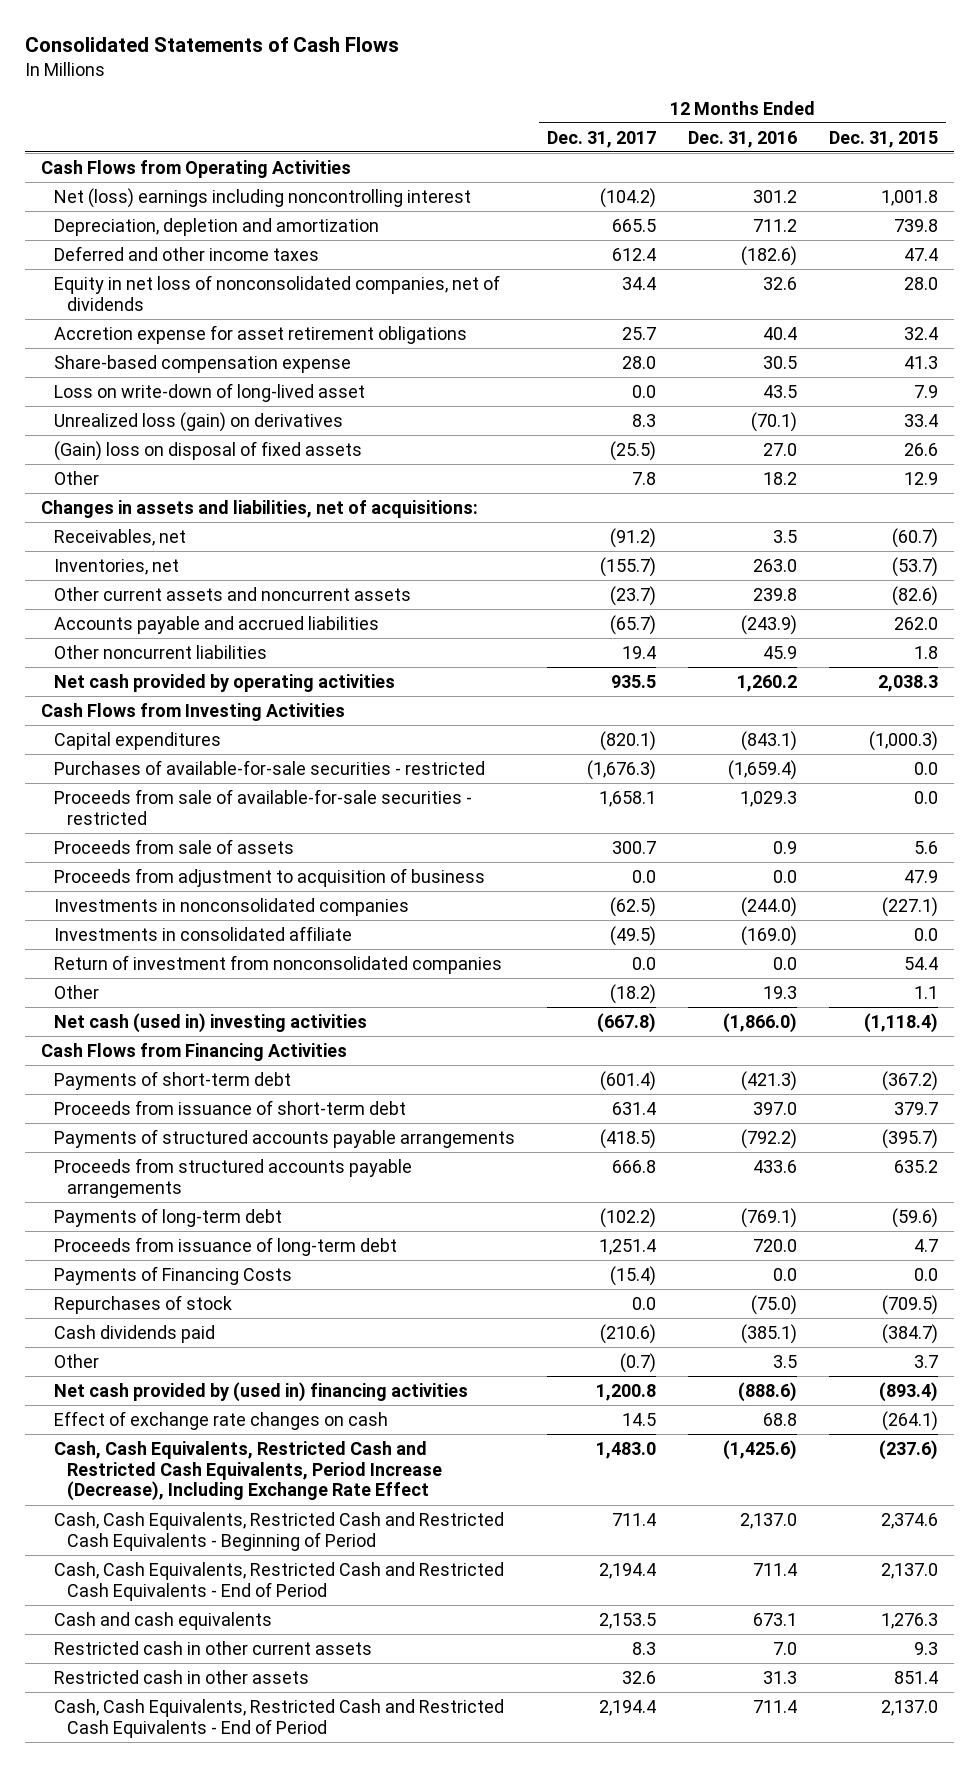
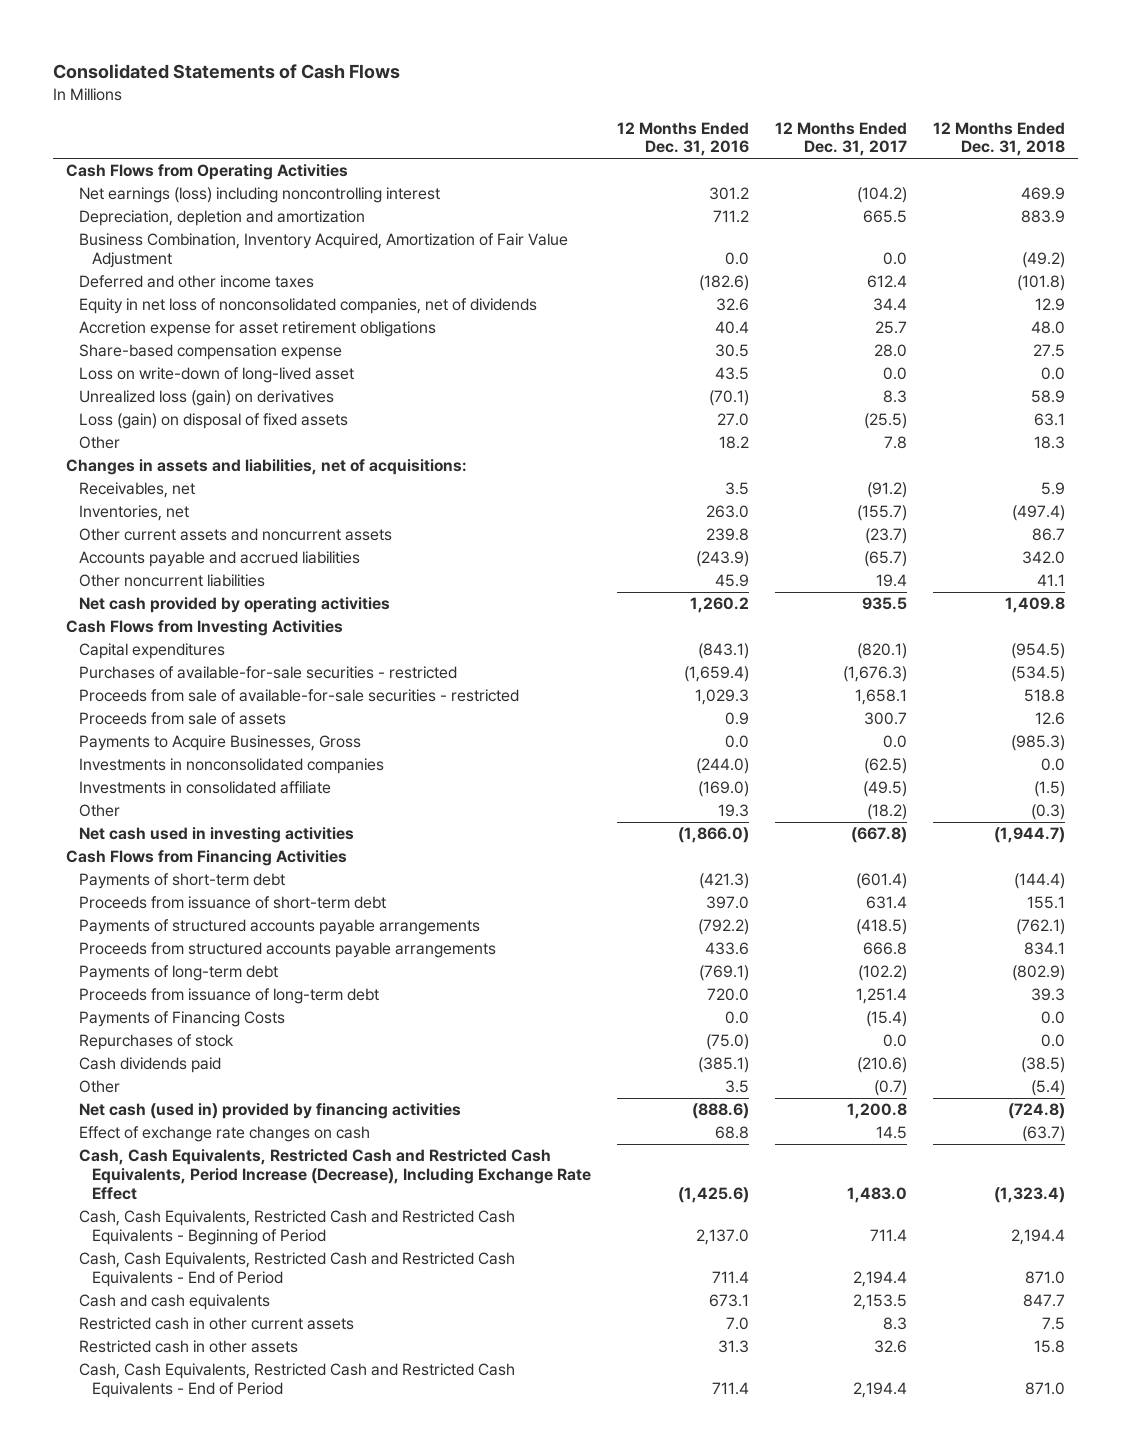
- | 12 Months Ended Dec. 31, 2017 | 12 Months Ended Dec. 31, 2016 | 12 Months Ended Dec. 31, 2015
+ | 12 Months Ended Dec. 31, 2016 | 12 Months Ended Dec. 31, 2017 | 12 Months Ended Dec. 31, 2018
- Net (loss) earnings including noncontrolling interest | (104.2) | 301.2 | 1,001.8
+ Net earnings (loss) including noncontrolling interest | 301.2 | (104.2) | 469.9
+ Business Combination, Inventory Acquired, Amortization of Fair Value Adjustment | 0.0 | 0.0 | (49.2)
- (Gain) loss on disposal of fixed assets | (25.5) | 27.0 | 26.6
+ Loss (gain) on disposal of fixed assets | 27.0 | (25.5) | 63.1
- Proceeds from adjustment to acquisition of business | 0.0 | 0.0 | 47.9
+ Payments to Acquire Businesses, Gross | 0.0 | 0.0 | (985.3)
- Return of investment from nonconsolidated companies | 0.0 | 0.0 | 54.4
- Net cash (used in) investing activities | (667.8) | (1,866.0) | (1,118.4)
+ Net cash used in investing activities | (1,866.0) | (667.8) | (1,944.7)
- Net cash provided by (used in) financing activities | 1,200.8 | (888.6) | (893.4)
+ Net cash (used in) provided by financing activities | (888.6) | 1,200.8 | (724.8)

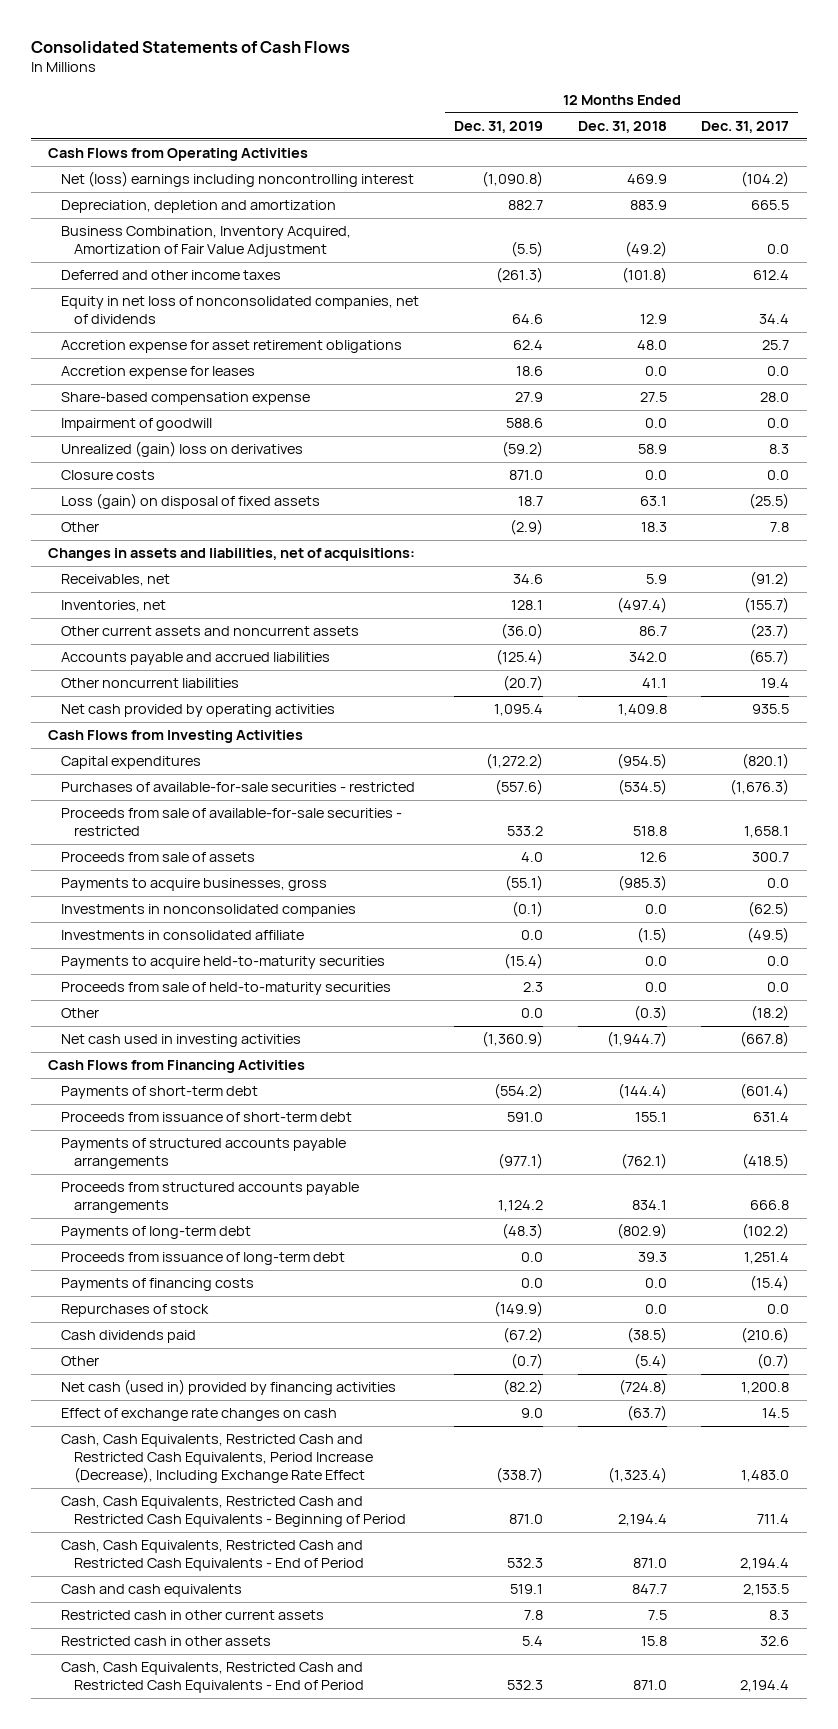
- | 12 Months Ended Dec. 31, 2016 | 12 Months Ended Dec. 31, 2017 | 12 Months Ended Dec. 31, 2018
+ | 12 Months Ended Dec. 31, 2019 | 12 Months Ended Dec. 31, 2018 | 12 Months Ended Dec. 31, 2017
- Net earnings (loss) including noncontrolling interest | 301.2 | (104.2) | 469.9
+ Net (loss) earnings including noncontrolling interest | (1,090.8) | 469.9 | (104.2)
+ Accretion expense for leases | 18.6 | 0.0 | 0.0
- Loss on write-down of long-lived asset | 43.5 | 0.0 | 0.0
- Unrealized loss (gain) on derivatives | (70.1) | 8.3 | 58.9
+ Impairment of goodwill | 588.6 | 0.0 | 0.0
+ Unrealized (gain) loss on derivatives | (59.2) | 58.9 | 8.3
+ Closure costs | 871.0 | 0.0 | 0.0
- Payments to Acquire Businesses, Gross | 0.0 | 0.0 | (985.3)
+ Payments to acquire businesses, gross | (55.1) | (985.3) | 0.0
+ Payments to acquire held-to-maturity securities | (15.4) | 0.0 | 0.0
+ Proceeds from sale of held-to-maturity securities | 2.3 | 0.0 | 0.0
- Payments of Financing Costs | 0.0 | (15.4) | 0.0
+ Payments of financing costs | 0.0 | 0.0 | (15.4)

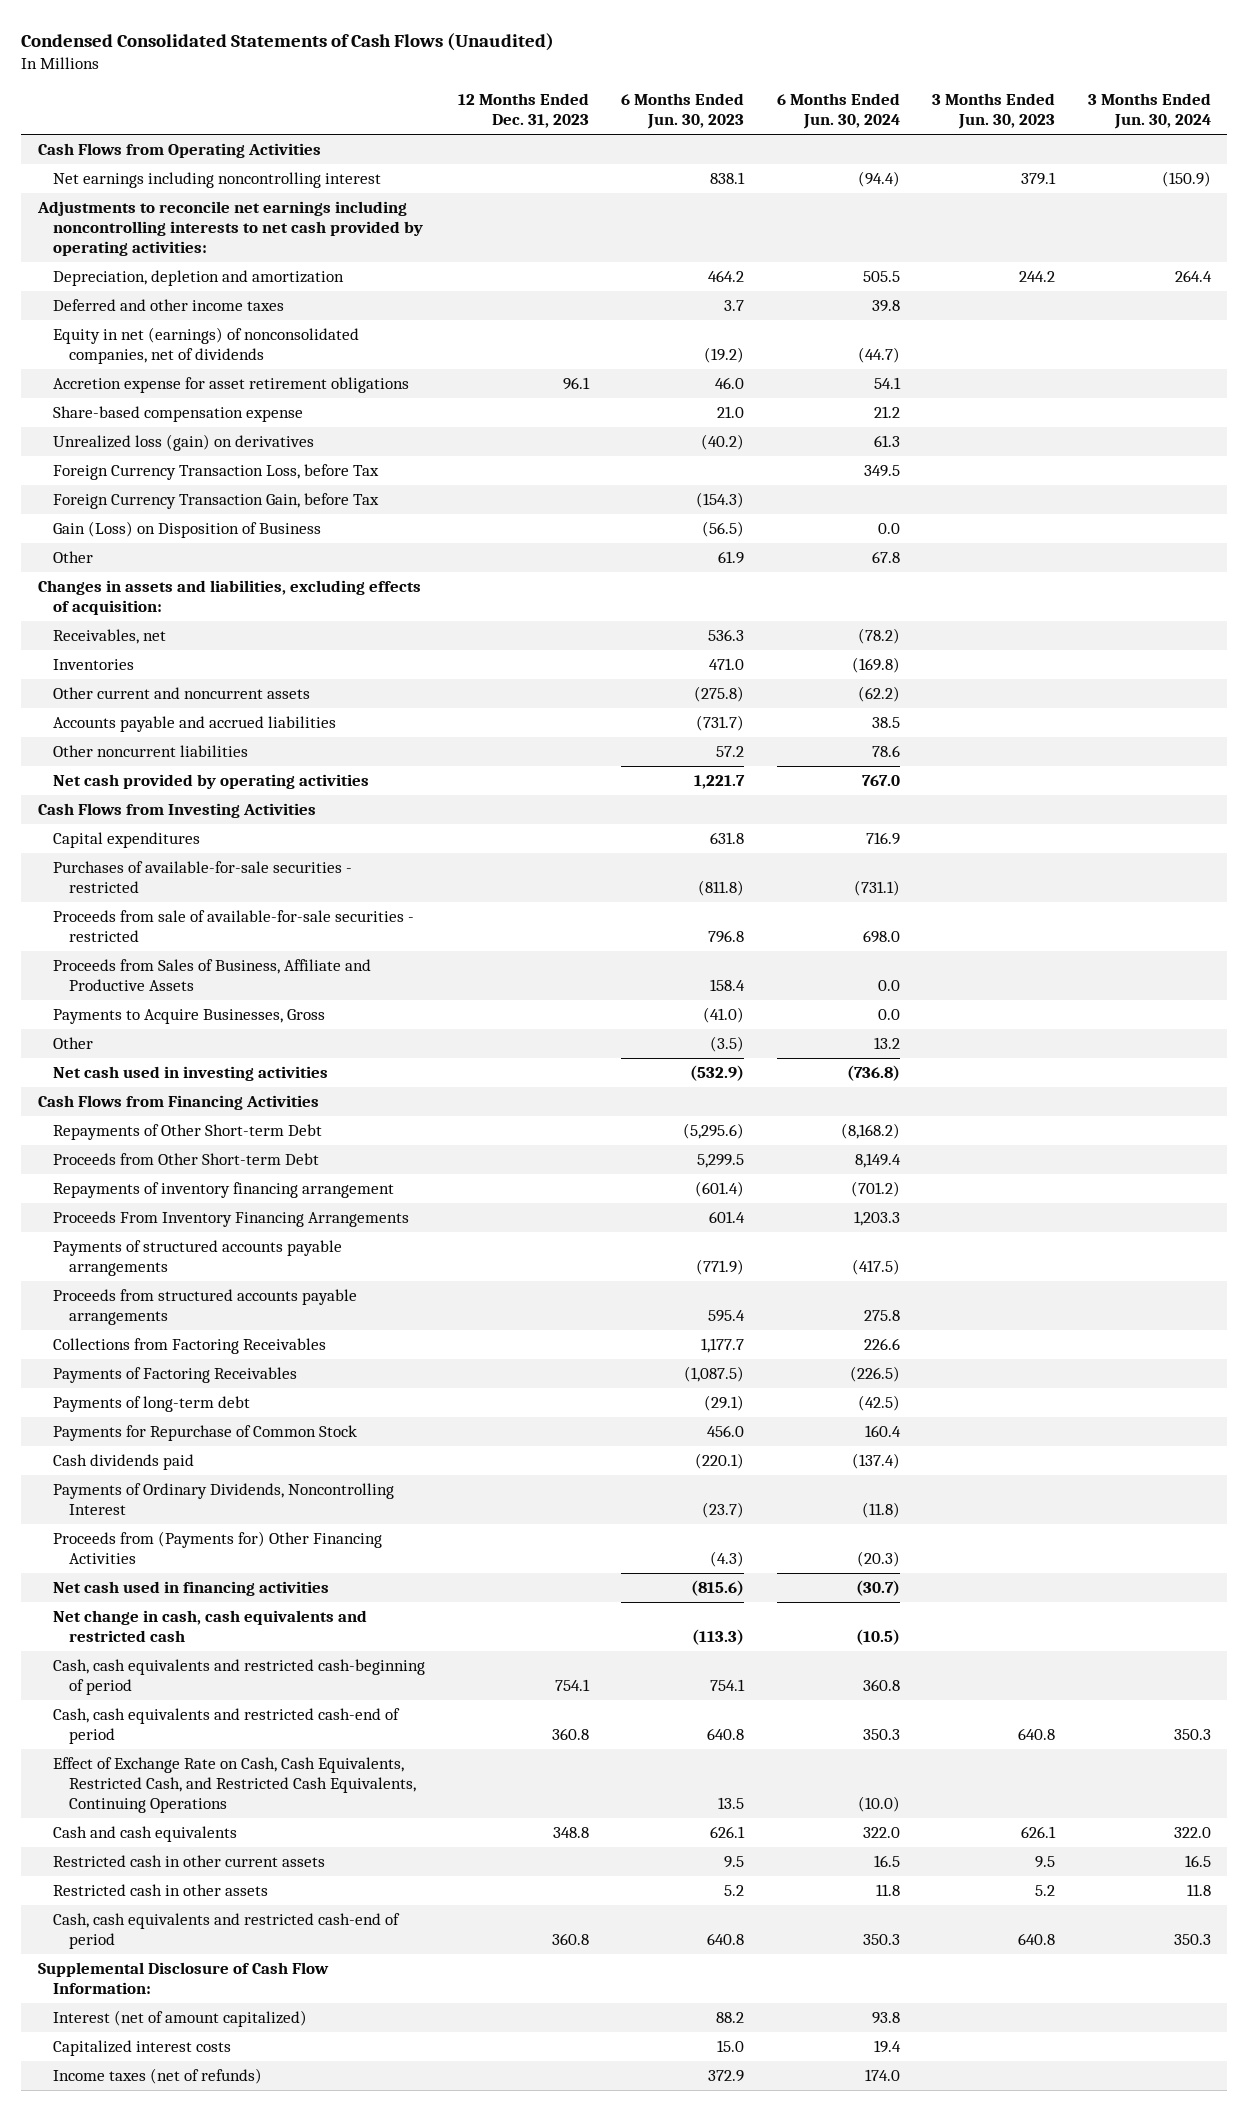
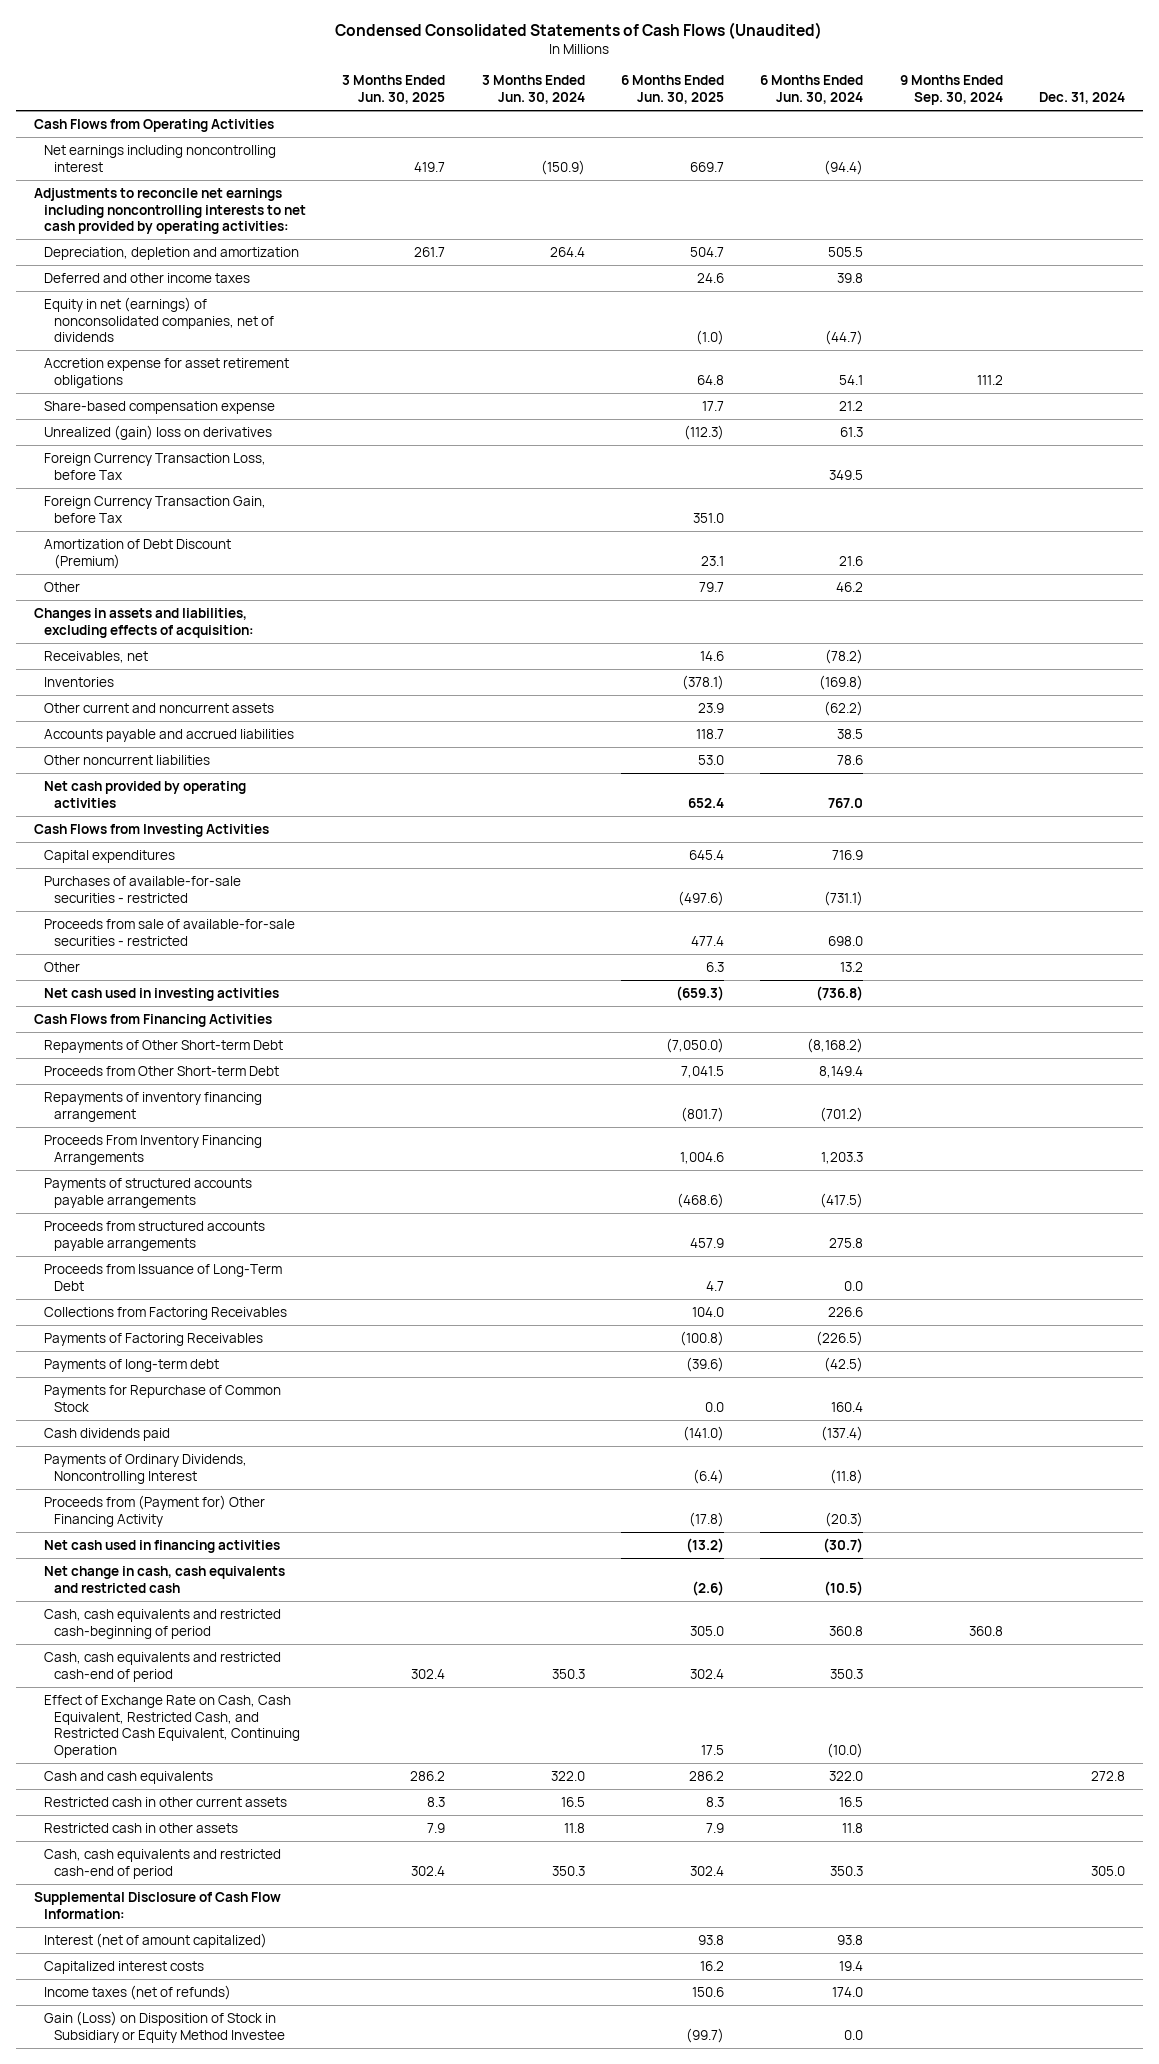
- | 12 Months Ended Dec. 31, 2023 | 6 Months Ended Jun. 30, 2023 | 6 Months Ended Jun. 30, 2024 | 3 Months Ended Jun. 30, 2023 | 3 Months Ended Jun. 30, 2024
+ | 3 Months Ended Jun. 30, 2025 | 3 Months Ended Jun. 30, 2024 | 6 Months Ended Jun. 30, 2025 | 6 Months Ended Jun. 30, 2024 | 9 Months Ended Sep. 30, 2024 | Dec. 31, 2024
- Unrealized loss (gain) on derivatives | | (40.2) | 61.3 | |
+ Unrealized (gain) loss on derivatives | | | (112.3) | 61.3 | |
- Gain (Loss) on Disposition of Business | | (56.5) | 0.0 | |
- Other | | 61.9 | 67.8 | |
+ Amortization of Debt Discount (Premium) | | | 23.1 | 21.6 | |
+ Other | | | 79.7 | 46.2 | |
- Proceeds from Sales of Business, Affiliate and Productive Assets | | 158.4 | 0.0 | |
- Payments to Acquire Businesses, Gross | | (41.0) | 0.0 | |
+ Proceeds from Issuance of Long-Term Debt | | | 4.7 | 0.0 | |
- Proceeds from (Payments for) Other Financing Activities | | (4.3) | (20.3) | |
+ Proceeds from (Payment for) Other Financing Activity | | | (17.8) | (20.3) | |
- Effect of Exchange Rate on Cash, Cash Equivalents, Restricted Cash, and Restricted Cash Equivalents, Continuing Operations | | 13.5 | (10.0) | |
+ Effect of Exchange Rate on Cash, Cash Equivalent, Restricted Cash, and Restricted Cash Equivalent, Continuing Operation | | | 17.5 | (10.0) | |
+ Gain (Loss) on Disposition of Stock in Subsidiary or Equity Method Investee | | | (99.7) | 0.0 | |

